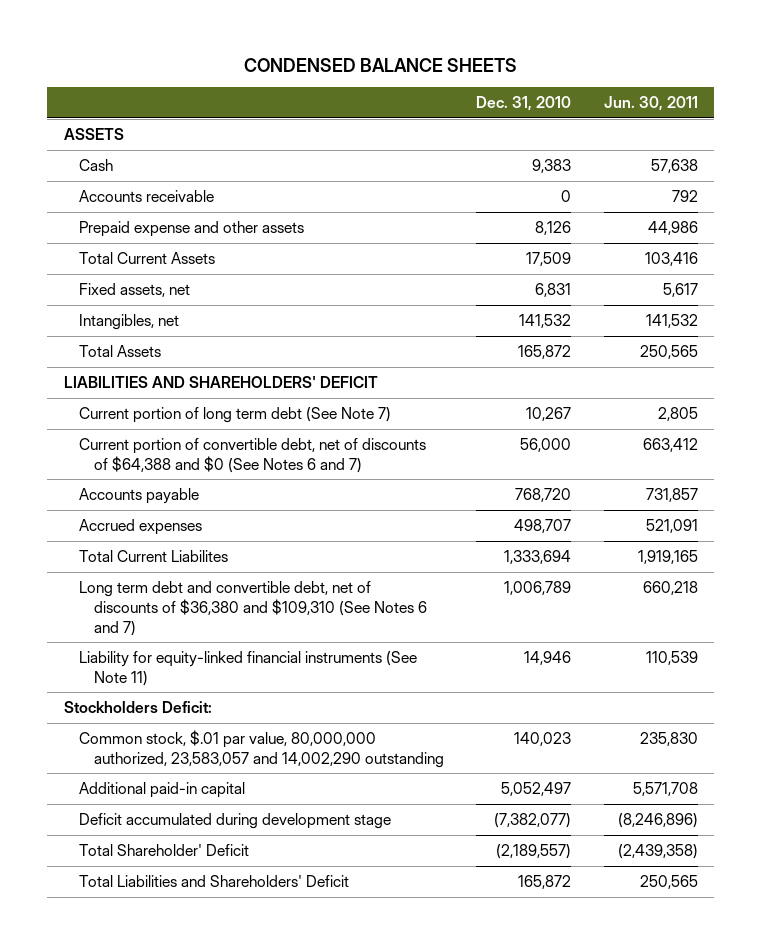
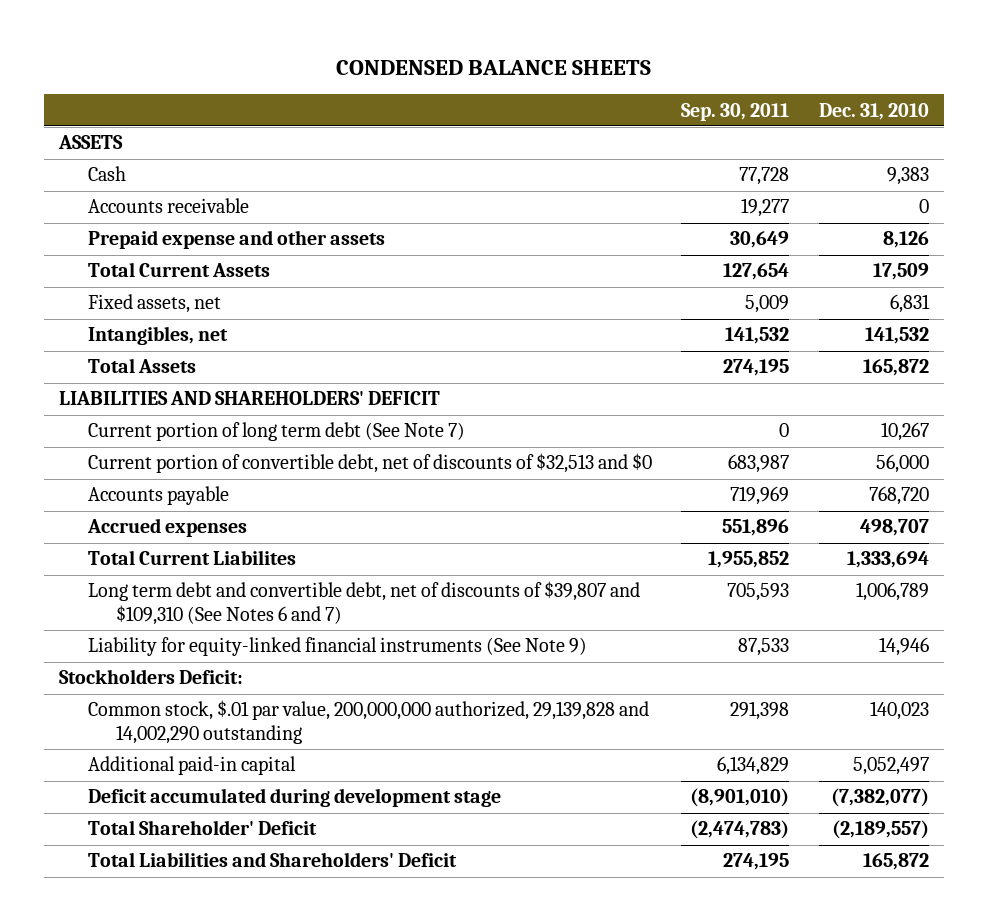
- | Dec. 31, 2010 | Jun. 30, 2011
+ | Sep. 30, 2011 | Dec. 31, 2010
- Current portion of convertible debt, net of discounts of $64,388 and $0 (See Notes 6 and 7) | 56,000 | 663,412
+ Current portion of convertible debt, net of discounts of $32,513 and $0 | 683,987 | 56,000
- Long term debt and convertible debt, net of discounts of $36,380 and $109,310 (See Notes 6 and 7) | 1,006,789 | 660,218
- Liability for equity-linked financial instruments (See Note 11) | 14,946 | 110,539
+ Long term debt and convertible debt, net of discounts of $39,807 and $109,310 (See Notes 6 and 7) | 705,593 | 1,006,789
+ Liability for equity-linked financial instruments (See Note 9) | 87,533 | 14,946
- Common stock, $.01 par value, 80,000,000 authorized, 23,583,057 and 14,002,290 outstanding | 140,023 | 235,830
+ Common stock, $.01 par value, 200,000,000 authorized, 29,139,828 and 14,002,290 outstanding | 291,398 | 140,023

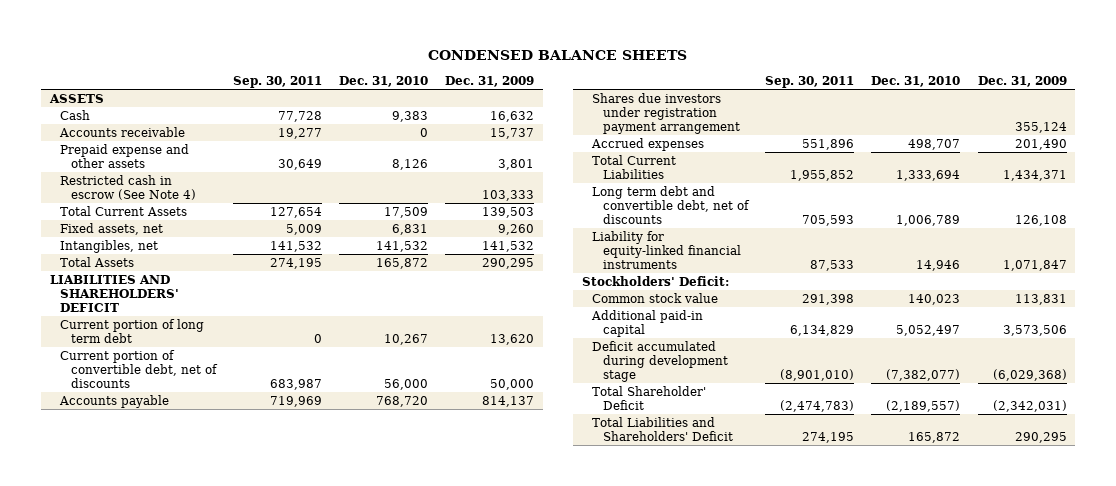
- | Sep. 30, 2011 | Dec. 31, 2010
+ | Sep. 30, 2011 | Dec. 31, 2010 | Dec. 31, 2009
+ Restricted cash in escrow (See Note 4) | | | 103,333
- Current portion of long term debt (See Note 7) | 0 | 10,267
- Current portion of convertible debt, net of discounts of $32,513 and $0 | 683,987 | 56,000
+ Current portion of long term debt | 0 | 10,267 | 13,620
+ Current portion of convertible debt, net of discounts | 683,987 | 56,000 | 50,000
+ Shares due investors under registration payment arrangement | | | 355,124
- Total Current Liabilites | 1,955,852 | 1,333,694
- Long term debt and convertible debt, net of discounts of $39,807 and $109,310 (See Notes 6 and 7) | 705,593 | 1,006,789
- Liability for equity-linked financial instruments (See Note 9) | 87,533 | 14,946
- Stockholders Deficit:
- Common stock, $.01 par value, 200,000,000 authorized, 29,139,828 and 14,002,290 outstanding | 291,398 | 140,023
+ Total Current Liabilities | 1,955,852 | 1,333,694 | 1,434,371
+ Long term debt and convertible debt, net of discounts | 705,593 | 1,006,789 | 126,108
+ Liability for equity-linked financial instruments | 87,533 | 14,946 | 1,071,847
+ Stockholders' Deficit:
+ Common stock value | 291,398 | 140,023 | 113,831

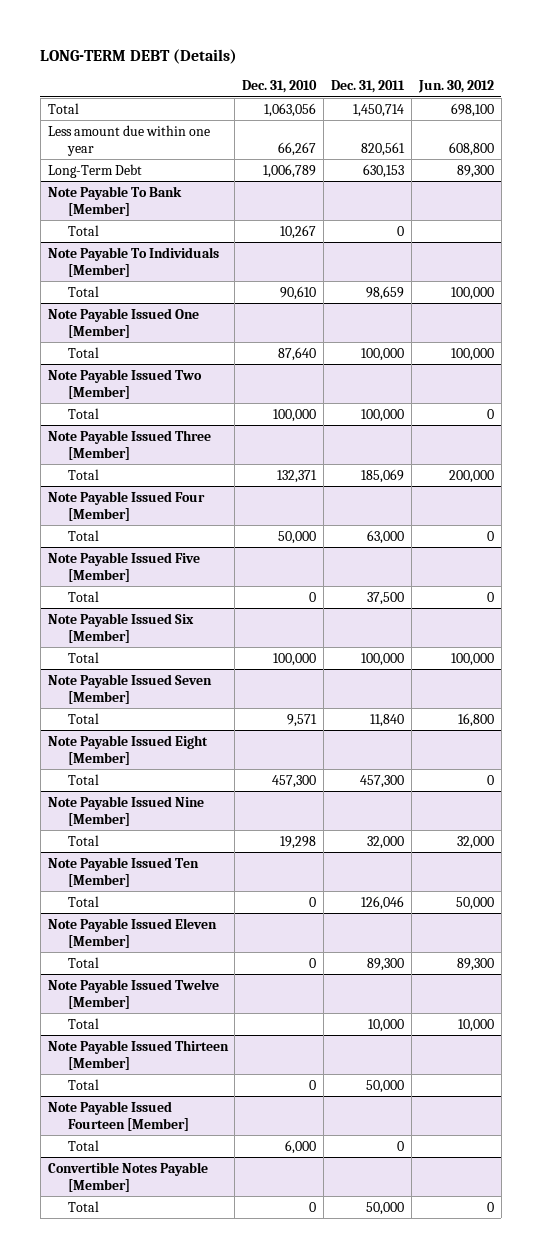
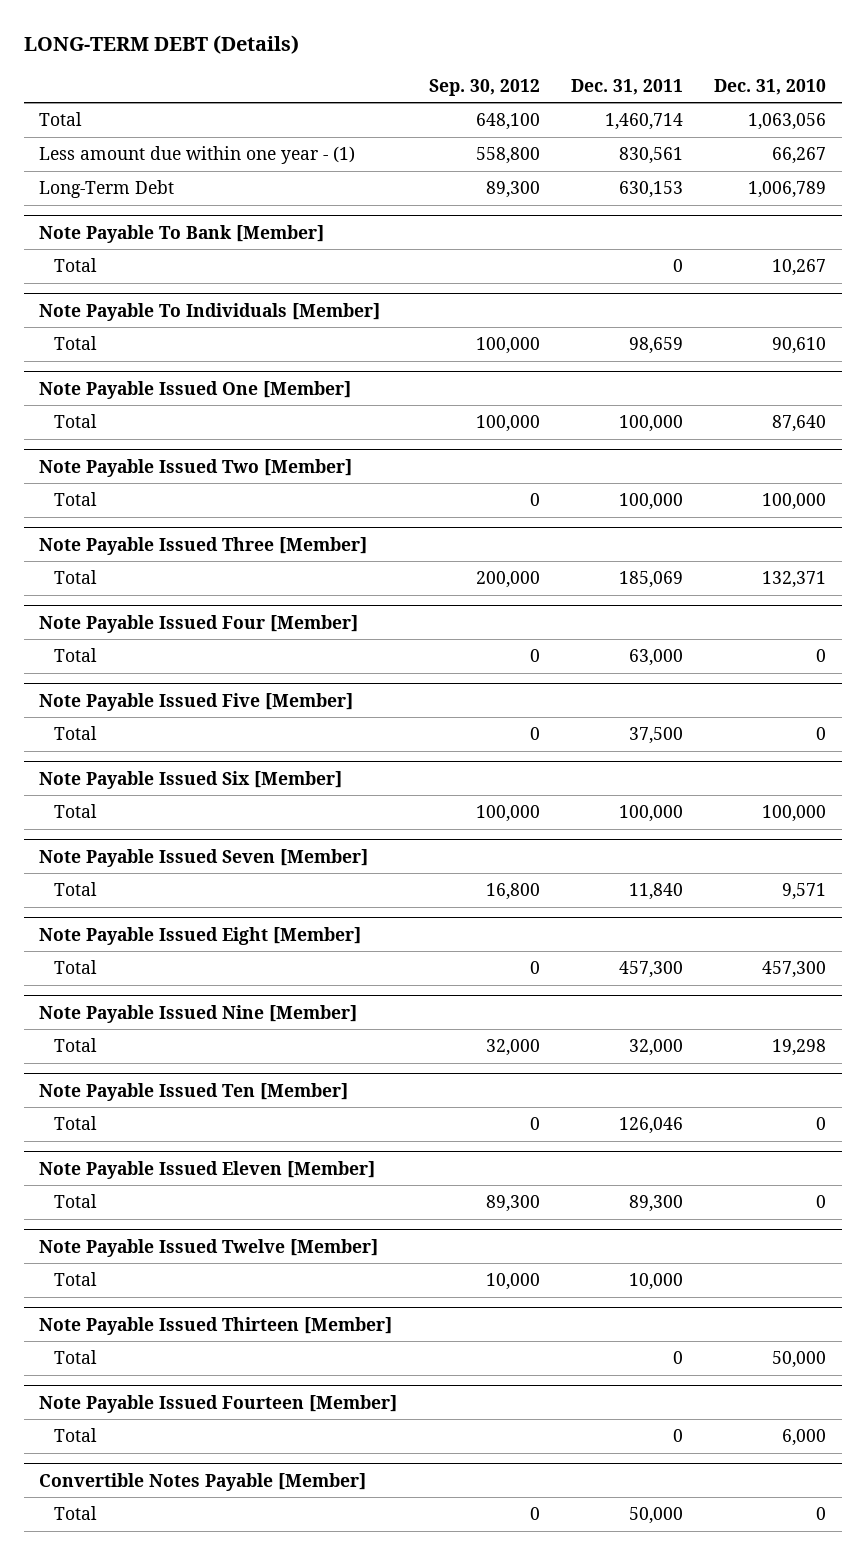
- | Dec. 31, 2010 | Dec. 31, 2011 | Jun. 30, 2012
+ | Sep. 30, 2012 | Dec. 31, 2011 | Dec. 31, 2010
- Total | 1,063,056 | 1,450,714 | 698,100
- Less amount due within one year | 66,267 | 820,561 | 608,800
+ Total | 648,100 | 1,460,714 | 1,063,056
+ Less amount due within one year - (1) | 558,800 | 830,561 | 66,267
@ Note Payable Issued Four [Member]
- Total | 50,000 | 63,000 | 0
+ Total | 0 | 63,000 | 0
@ Note Payable Issued Thirteen [Member]
- Total | 0 | 50,000 |
+ Total | | 0 | 50,000

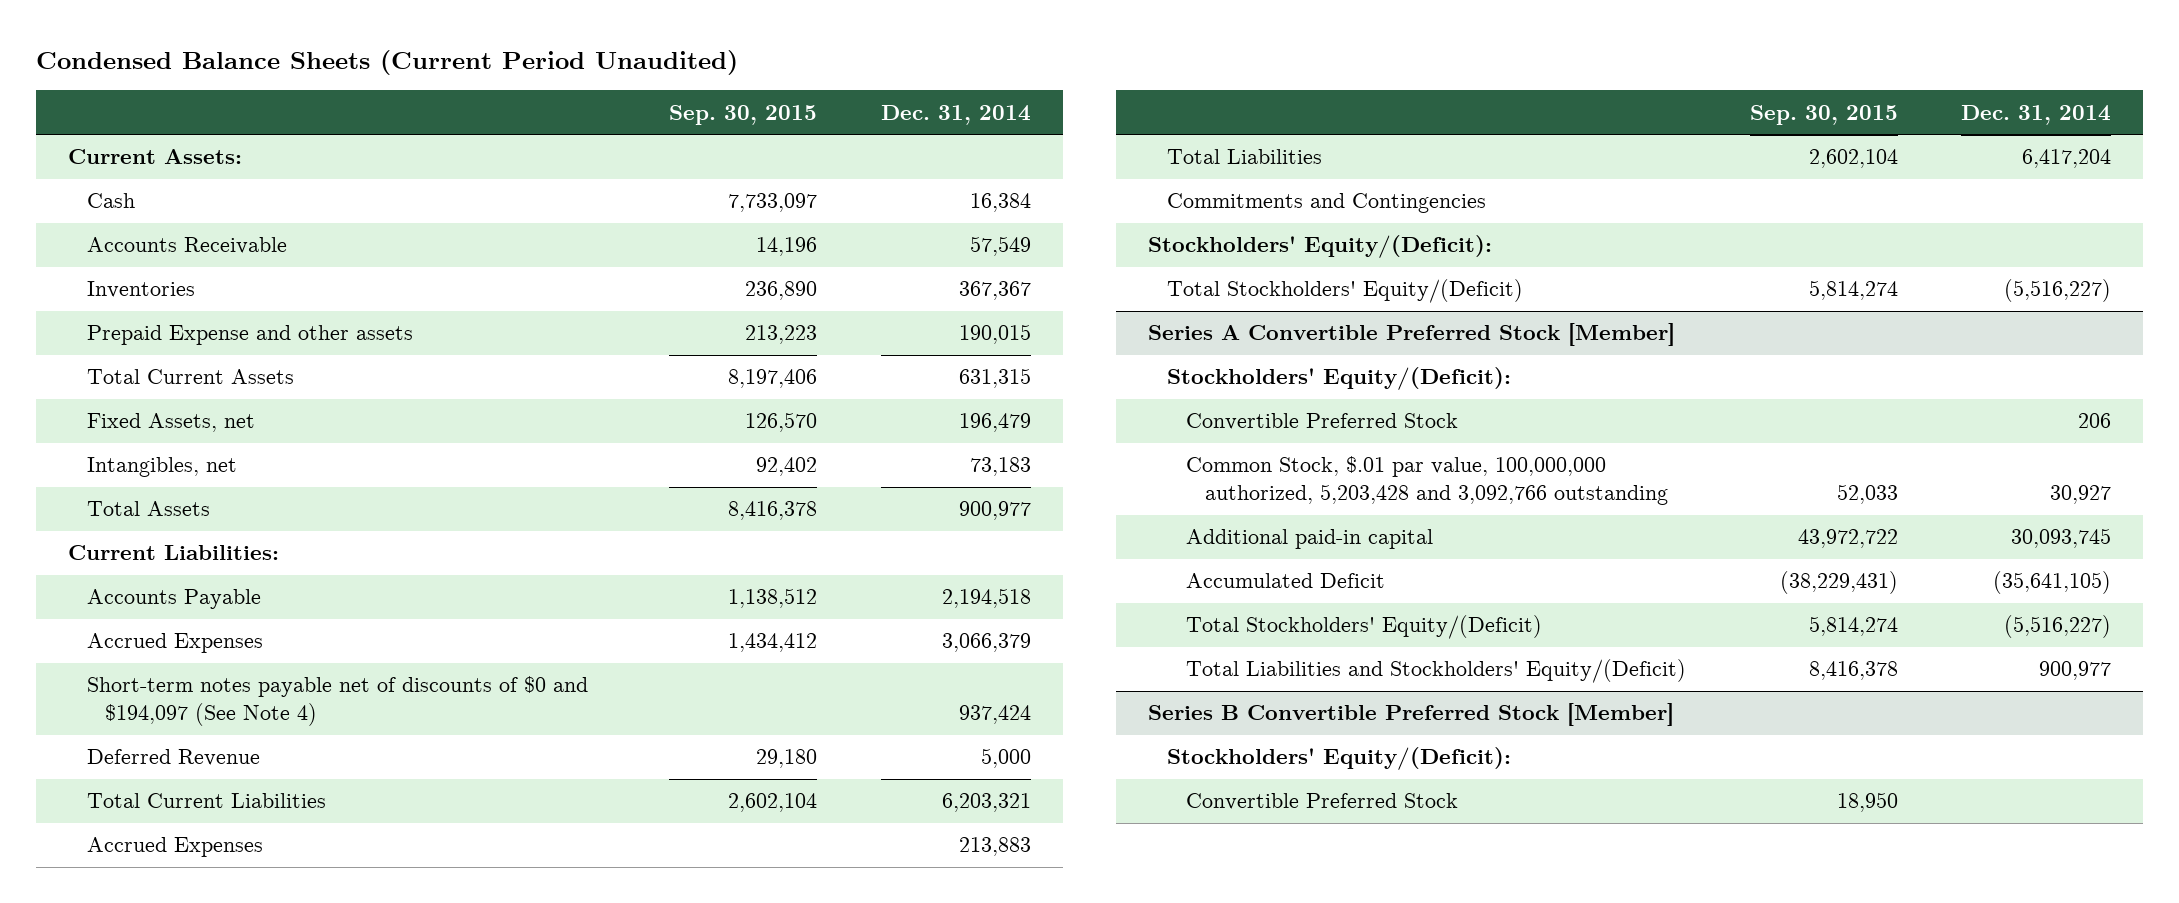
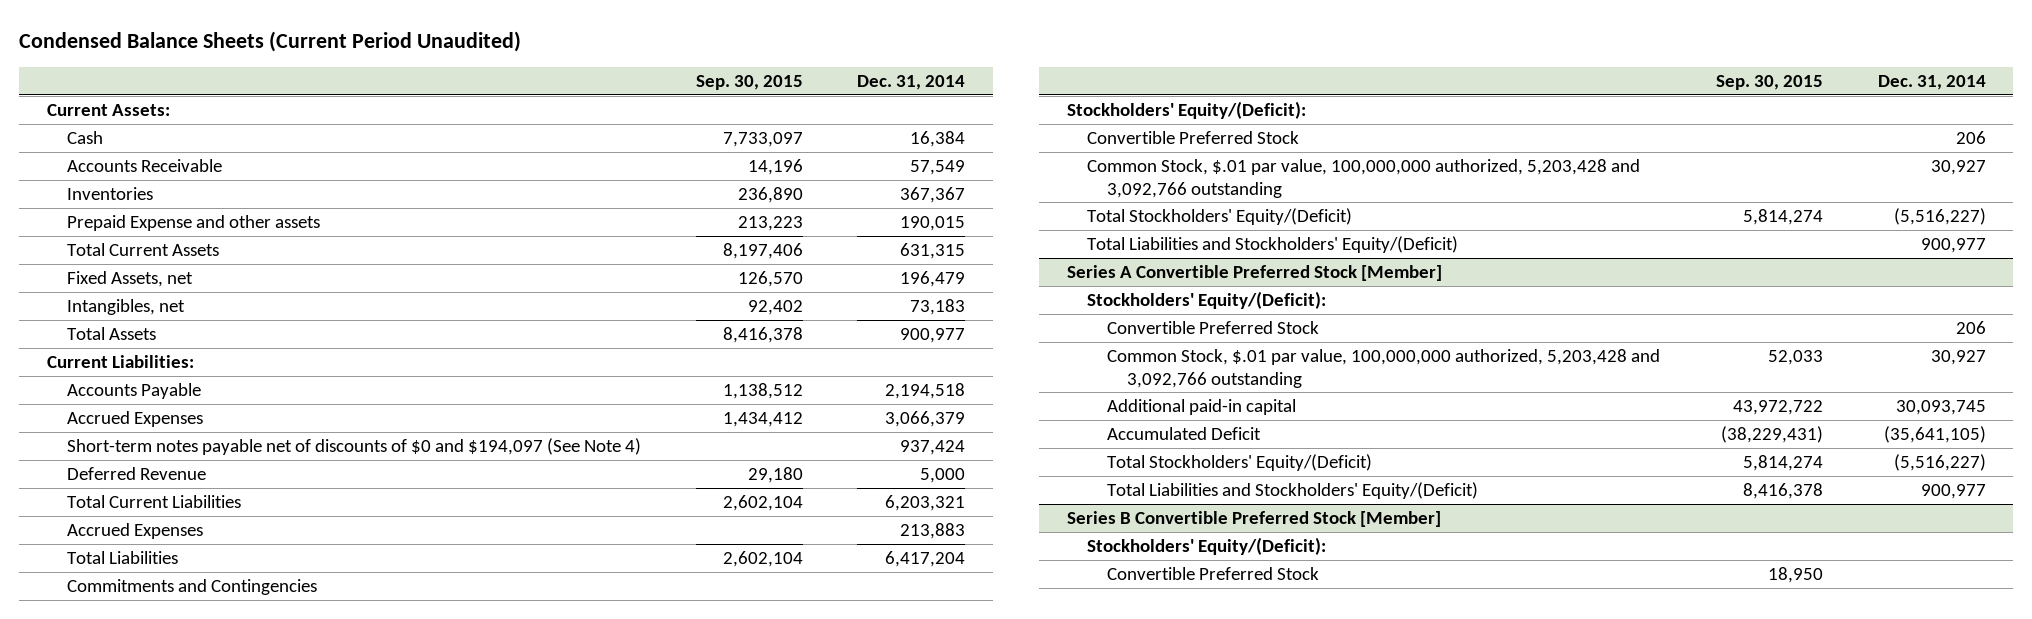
+ Convertible Preferred Stock | | 206
+ Common Stock, $.01 par value, 100,000,000 authorized, 5,203,428 and 3,092,766 outstanding | | 30,927
+ Total Liabilities and Stockholders' Equity/(Deficit) | | 900,977

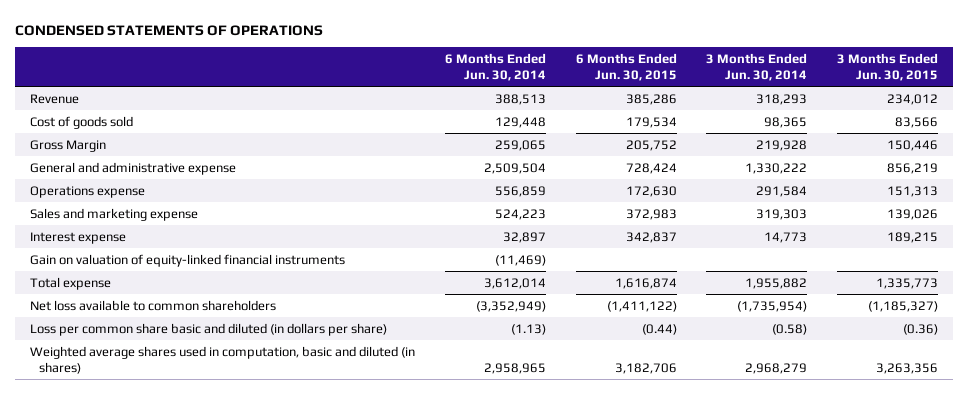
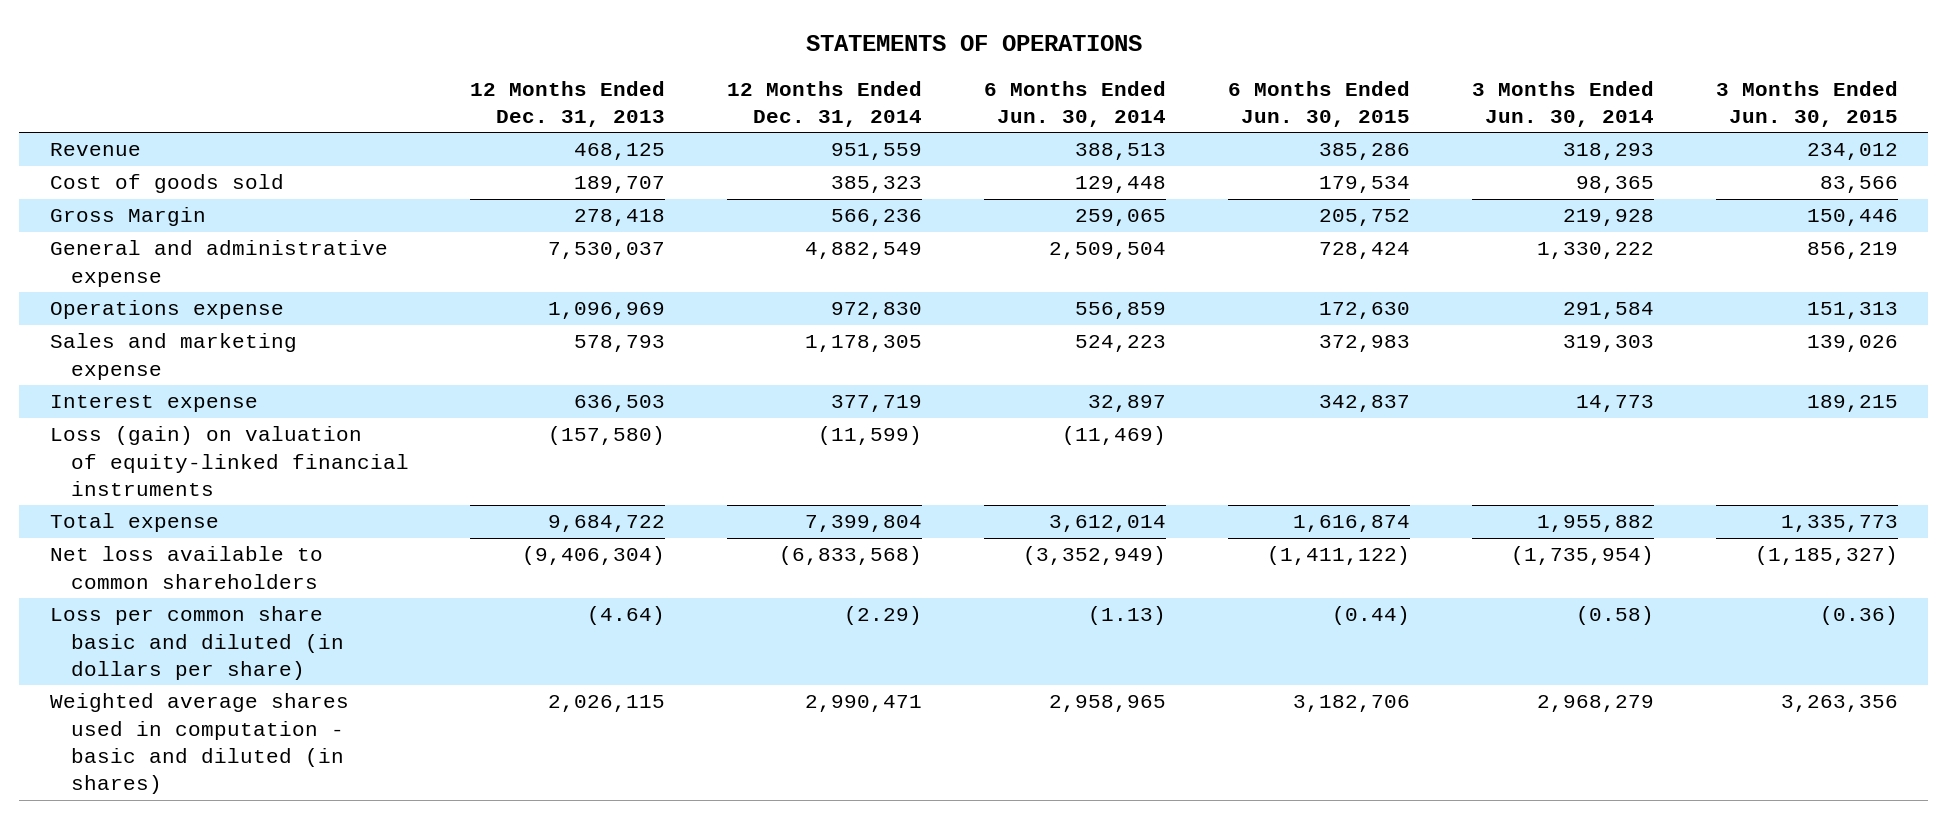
- CONDENSED STATEMENTS OF OPERATIONS
+ STATEMENTS OF OPERATIONS
- | 6 Months Ended Jun. 30, 2014 | 6 Months Ended Jun. 30, 2015 | 3 Months Ended Jun. 30, 2014 | 3 Months Ended Jun. 30, 2015
+ | 12 Months Ended Dec. 31, 2013 | 12 Months Ended Dec. 31, 2014 | 6 Months Ended Jun. 30, 2014 | 6 Months Ended Jun. 30, 2015 | 3 Months Ended Jun. 30, 2014 | 3 Months Ended Jun. 30, 2015
- Gain on valuation of equity-linked financial instruments | (11,469) | | |
+ Loss (gain) on valuation of equity-linked financial instruments | (157,580) | (11,599) | (11,469) | | |
- Weighted average shares used in computation, basic and diluted (in shares) | 2,958,965 | 3,182,706 | 2,968,279 | 3,263,356
+ Weighted average shares used in computation - basic and diluted (in shares) | 2,026,115 | 2,990,471 | 2,958,965 | 3,182,706 | 2,968,279 | 3,263,356

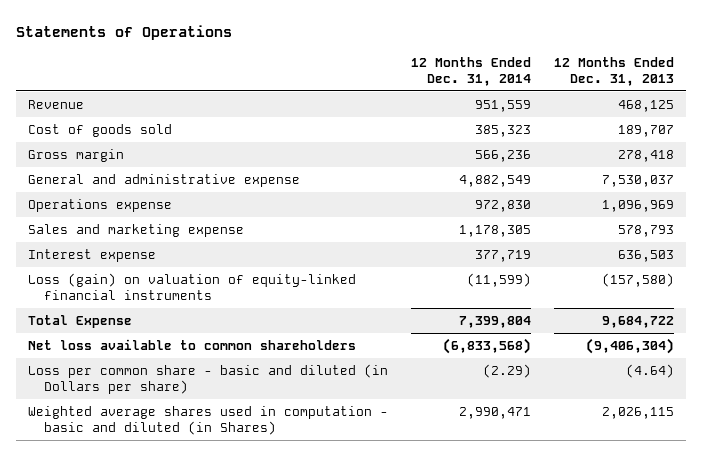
- STATEMENTS OF OPERATIONS
+ Statements of Operations
- | 12 Months Ended Dec. 31, 2013 | 12 Months Ended Dec. 31, 2014 | 6 Months Ended Jun. 30, 2014 | 6 Months Ended Jun. 30, 2015 | 3 Months Ended Jun. 30, 2014 | 3 Months Ended Jun. 30, 2015
+ | 12 Months Ended Dec. 31, 2014 | 12 Months Ended Dec. 31, 2013
- Gross Margin | 278,418 | 566,236 | 259,065 | 205,752 | 219,928 | 150,446
+ Gross margin | 566,236 | 278,418
- Total expense | 9,684,722 | 7,399,804 | 3,612,014 | 1,616,874 | 1,955,882 | 1,335,773
+ Total Expense | 7,399,804 | 9,684,722
- Loss per common share basic and diluted (in dollars per share) | (4.64) | (2.29) | (1.13) | (0.44) | (0.58) | (0.36)
- Weighted average shares used in computation - basic and diluted (in shares) | 2,026,115 | 2,990,471 | 2,958,965 | 3,182,706 | 2,968,279 | 3,263,356
+ Loss per common share - basic and diluted (in Dollars per share) | (2.29) | (4.64)
+ Weighted average shares used in computation - basic and diluted (in Shares) | 2,990,471 | 2,026,115

